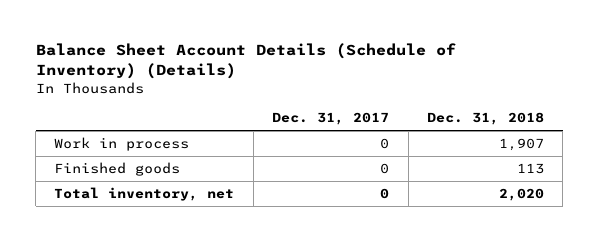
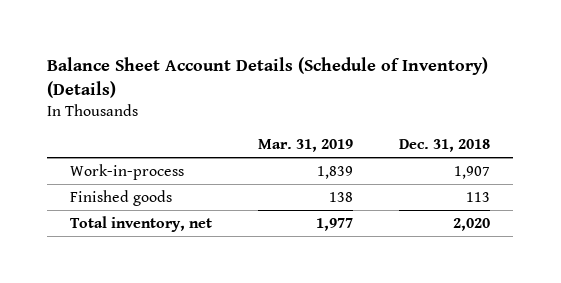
- | Dec. 31, 2017 | Dec. 31, 2018
+ | Mar. 31, 2019 | Dec. 31, 2018
- Work in process | 0 | 1,907
+ Work-in-process | 1,839 | 1,907

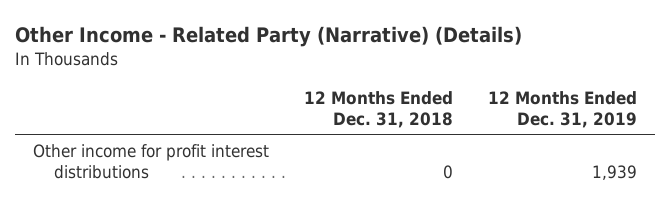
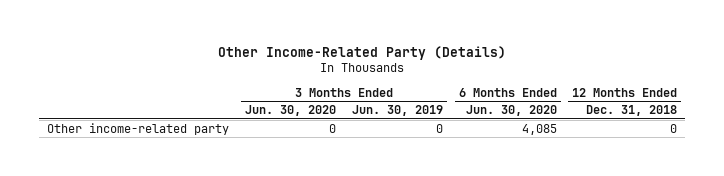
- Other Income - Related Party (Narrative) (Details)
+ Other Income-Related Party (Details)
- | 12 Months Ended Dec. 31, 2018 | 12 Months Ended Dec. 31, 2019
+ | 3 Months Ended Jun. 30, 2020 | 3 Months Ended Jun. 30, 2019 | 6 Months Ended Jun. 30, 2020 | 12 Months Ended Dec. 31, 2018
- Other income for profit interest distributions | 0 | 1,939
+ Other income-related party | 0 | 0 | 4,085 | 0

